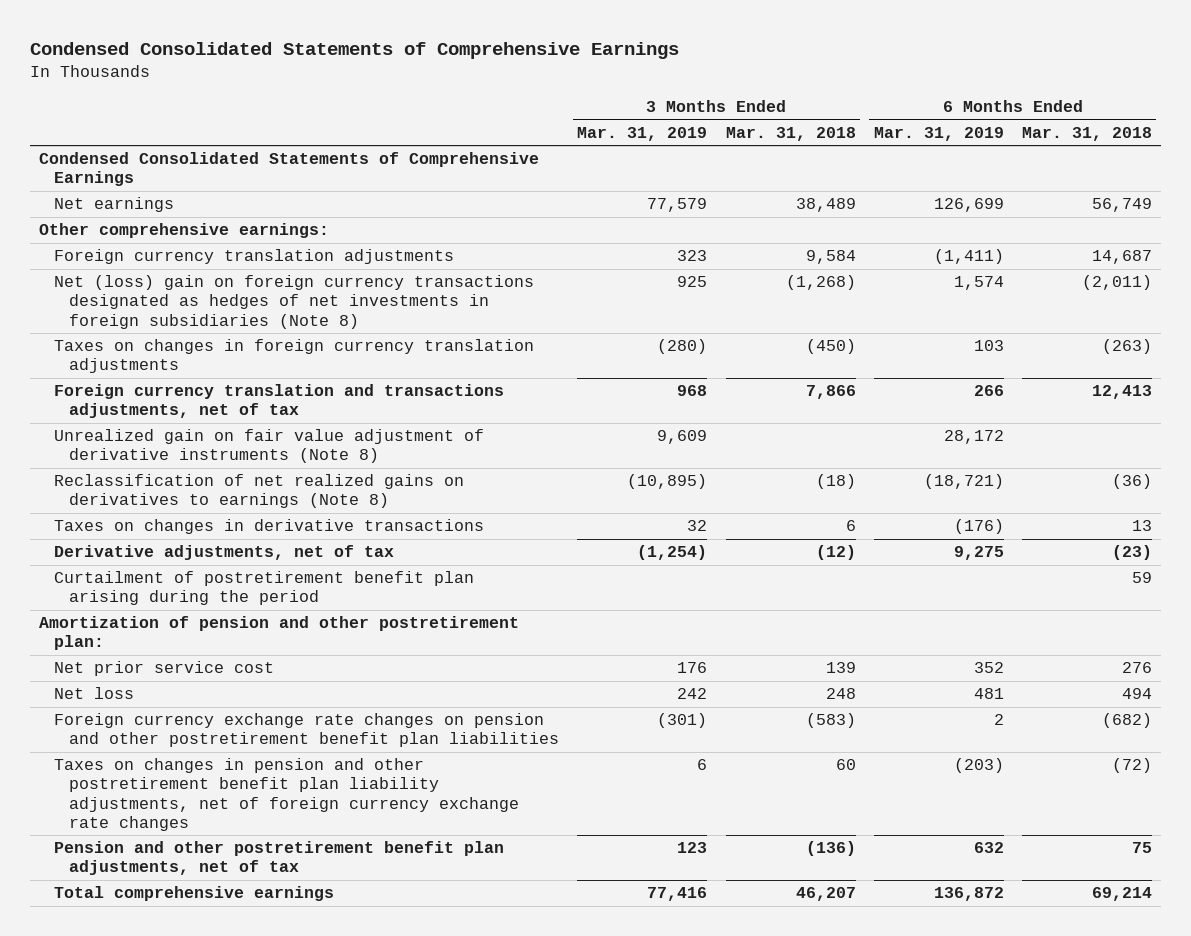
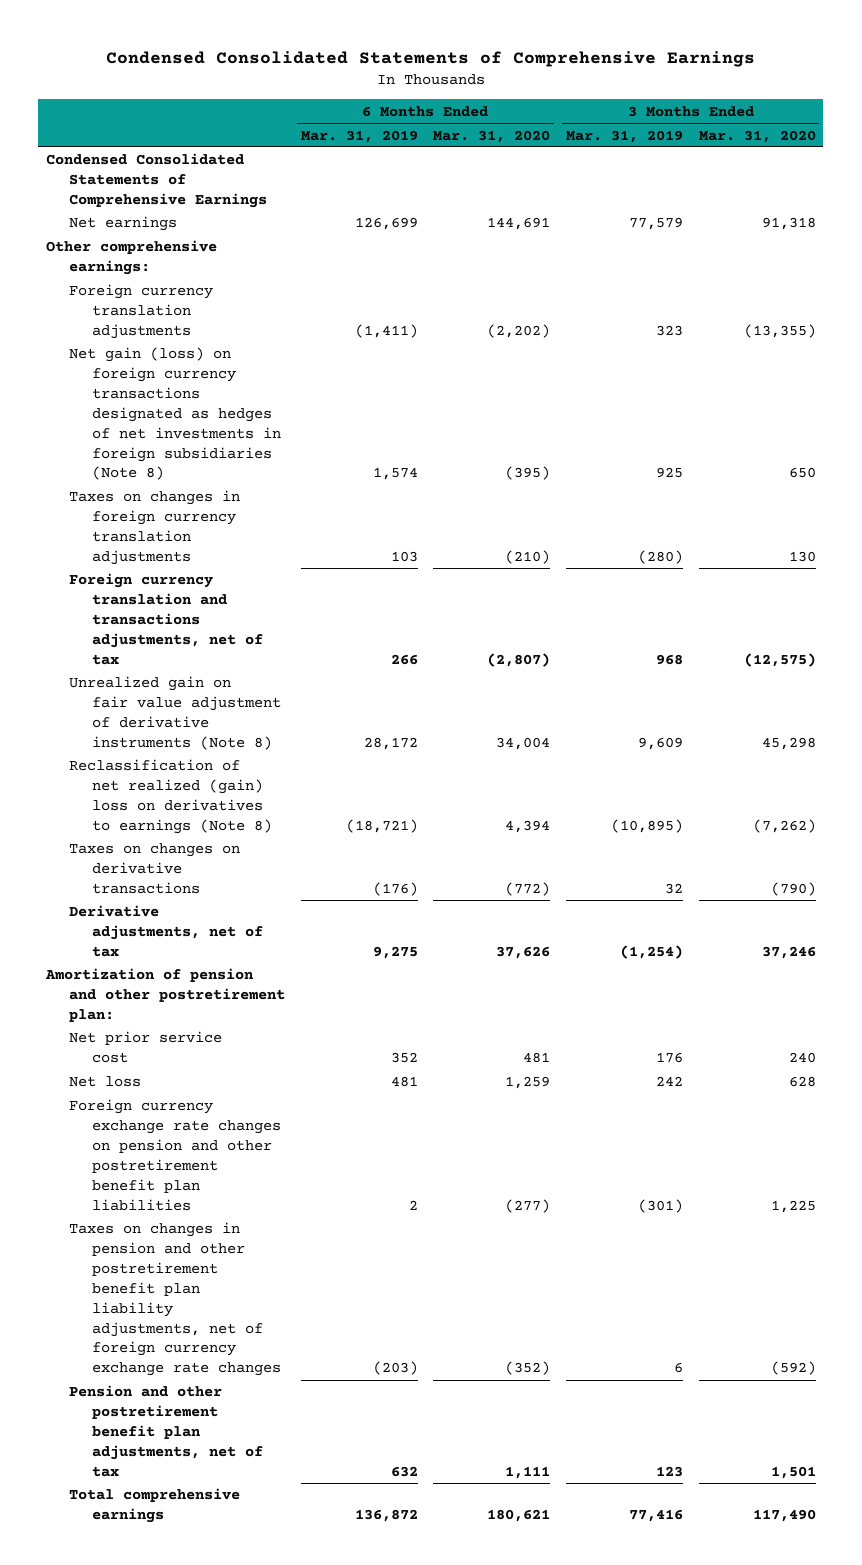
- | 3 Months Ended Mar. 31, 2019 | 3 Months Ended Mar. 31, 2018 | 6 Months Ended Mar. 31, 2019 | 6 Months Ended Mar. 31, 2018
+ | 6 Months Ended Mar. 31, 2019 | 6 Months Ended Mar. 31, 2020 | 3 Months Ended Mar. 31, 2019 | 3 Months Ended Mar. 31, 2020
- Net (loss) gain on foreign currency transactions designated as hedges of net investments in foreign subsidiaries (Note 8) | 925 | (1,268) | 1,574 | (2,011)
+ Net gain (loss) on foreign currency transactions designated as hedges of net investments in foreign subsidiaries (Note 8) | 1,574 | (395) | 925 | 650
- Reclassification of net realized gains on derivatives to earnings (Note 8) | (10,895) | (18) | (18,721) | (36)
- Taxes on changes in derivative transactions | 32 | 6 | (176) | 13
+ Reclassification of net realized (gain) loss on derivatives to earnings (Note 8) | (18,721) | 4,394 | (10,895) | (7,262)
+ Taxes on changes on derivative transactions | (176) | (772) | 32 | (790)
- Curtailment of postretirement benefit plan arising during the period | | | | 59

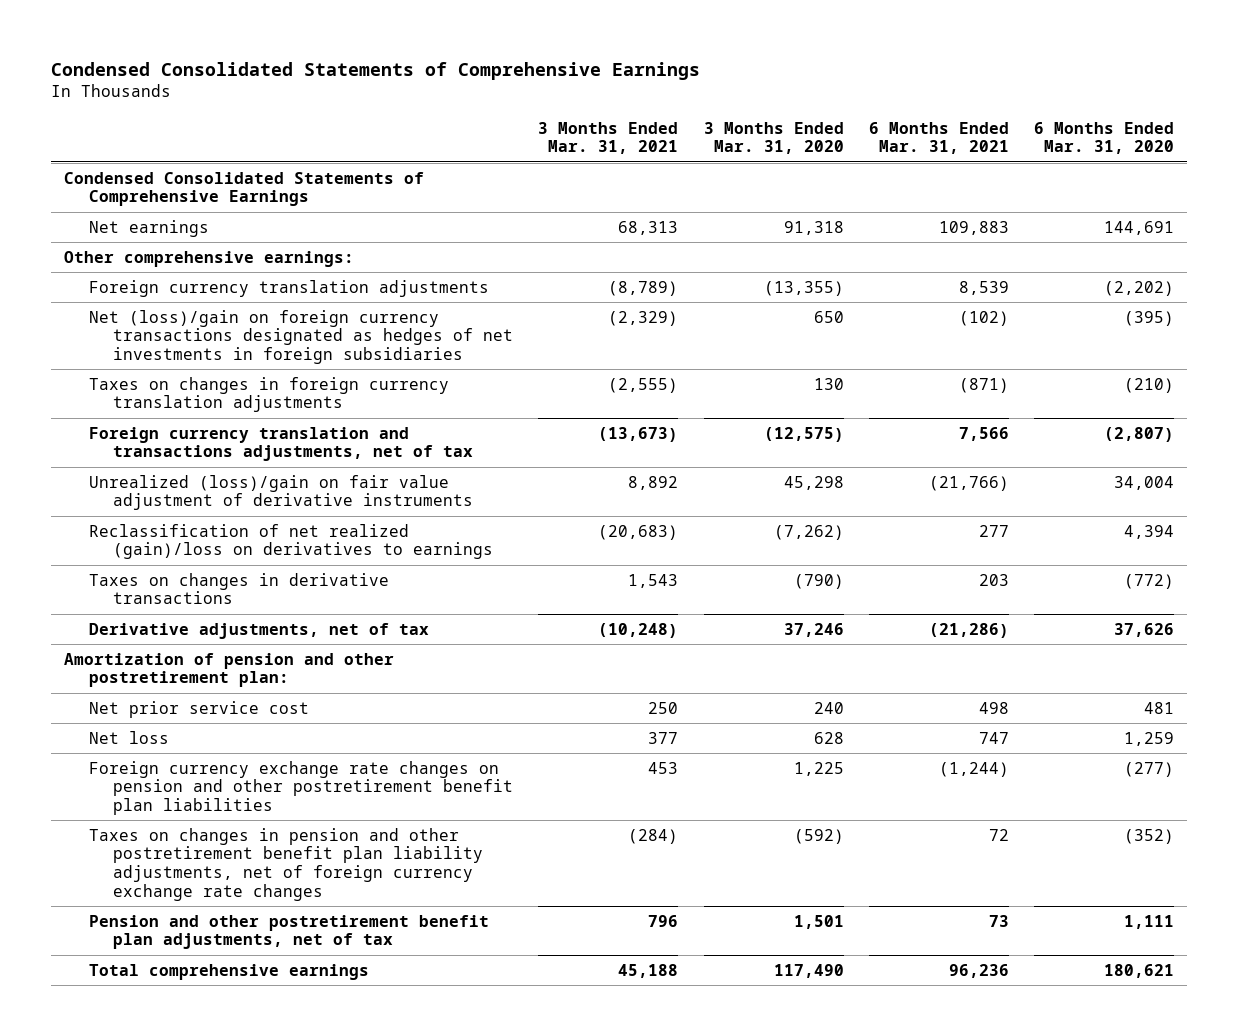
- | 6 Months Ended Mar. 31, 2019 | 6 Months Ended Mar. 31, 2020 | 3 Months Ended Mar. 31, 2019 | 3 Months Ended Mar. 31, 2020
+ | 3 Months Ended Mar. 31, 2021 | 3 Months Ended Mar. 31, 2020 | 6 Months Ended Mar. 31, 2021 | 6 Months Ended Mar. 31, 2020
- Net gain (loss) on foreign currency transactions designated as hedges of net investments in foreign subsidiaries (Note 8) | 1,574 | (395) | 925 | 650
+ Net (loss)/gain on foreign currency transactions designated as hedges of net investments in foreign subsidiaries | (2,329) | 650 | (102) | (395)
- Unrealized gain on fair value adjustment of derivative instruments (Note 8) | 28,172 | 34,004 | 9,609 | 45,298
- Reclassification of net realized (gain) loss on derivatives to earnings (Note 8) | (18,721) | 4,394 | (10,895) | (7,262)
- Taxes on changes on derivative transactions | (176) | (772) | 32 | (790)
+ Unrealized (loss)/gain on fair value adjustment of derivative instruments | 8,892 | 45,298 | (21,766) | 34,004
+ Reclassification of net realized (gain)/loss on derivatives to earnings | (20,683) | (7,262) | 277 | 4,394
+ Taxes on changes in derivative transactions | 1,543 | (790) | 203 | (772)

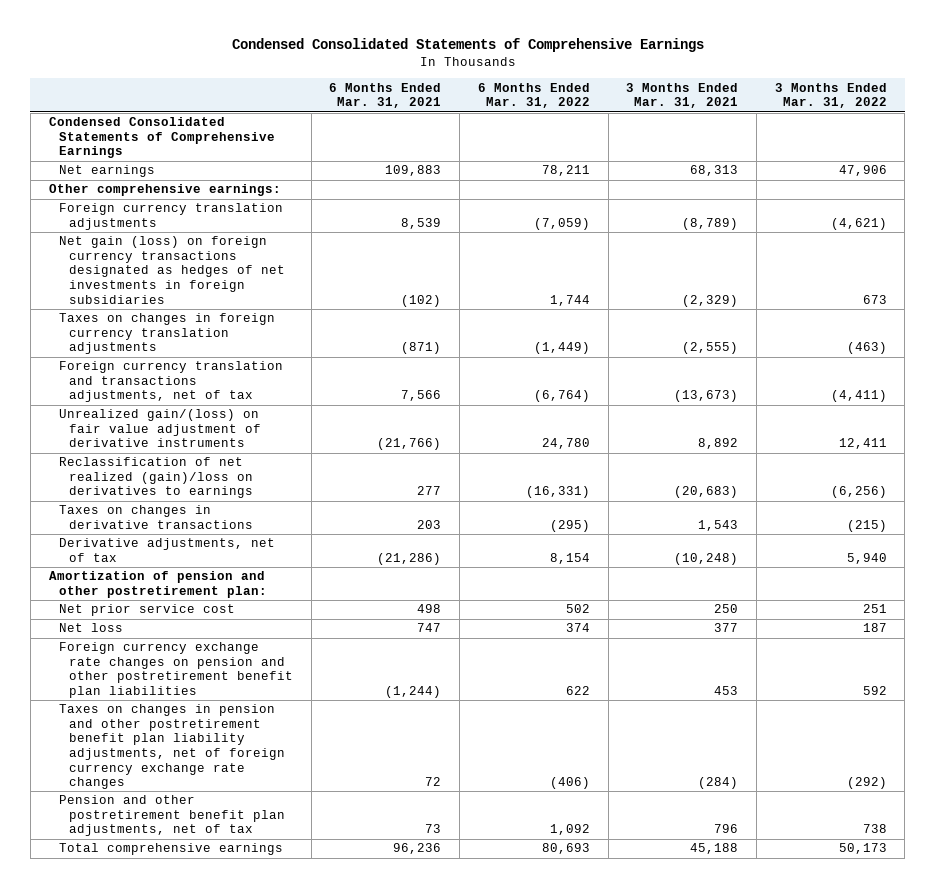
- | 3 Months Ended Mar. 31, 2021 | 3 Months Ended Mar. 31, 2020 | 6 Months Ended Mar. 31, 2021 | 6 Months Ended Mar. 31, 2020
+ | 6 Months Ended Mar. 31, 2021 | 6 Months Ended Mar. 31, 2022 | 3 Months Ended Mar. 31, 2021 | 3 Months Ended Mar. 31, 2022
- Net (loss)/gain on foreign currency transactions designated as hedges of net investments in foreign subsidiaries | (2,329) | 650 | (102) | (395)
+ Net gain (loss) on foreign currency transactions designated as hedges of net investments in foreign subsidiaries | (102) | 1,744 | (2,329) | 673
- Unrealized (loss)/gain on fair value adjustment of derivative instruments | 8,892 | 45,298 | (21,766) | 34,004
+ Unrealized gain/(loss) on fair value adjustment of derivative instruments | (21,766) | 24,780 | 8,892 | 12,411

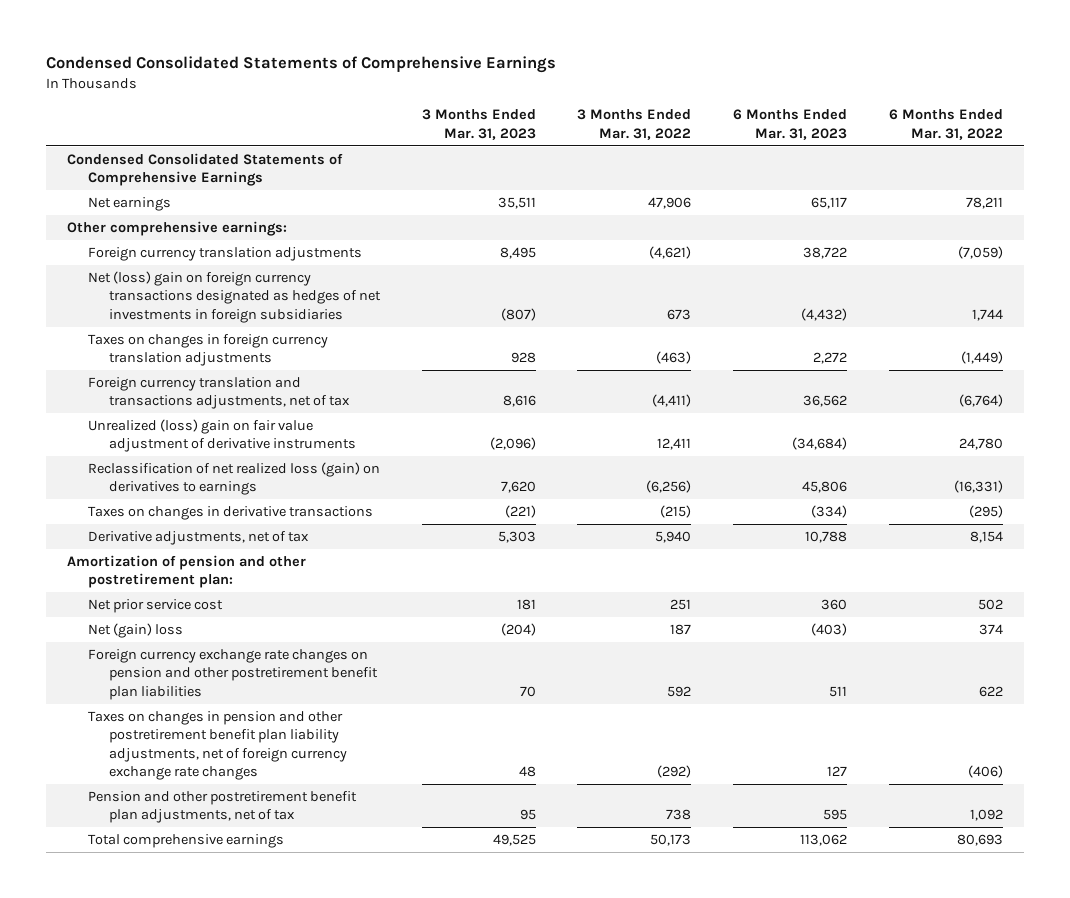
- | 6 Months Ended Mar. 31, 2021 | 6 Months Ended Mar. 31, 2022 | 3 Months Ended Mar. 31, 2021 | 3 Months Ended Mar. 31, 2022
+ | 3 Months Ended Mar. 31, 2023 | 3 Months Ended Mar. 31, 2022 | 6 Months Ended Mar. 31, 2023 | 6 Months Ended Mar. 31, 2022
- Net gain (loss) on foreign currency transactions designated as hedges of net investments in foreign subsidiaries | (102) | 1,744 | (2,329) | 673
+ Net (loss) gain on foreign currency transactions designated as hedges of net investments in foreign subsidiaries | (807) | 673 | (4,432) | 1,744
- Unrealized gain/(loss) on fair value adjustment of derivative instruments | (21,766) | 24,780 | 8,892 | 12,411
- Reclassification of net realized (gain)/loss on derivatives to earnings | 277 | (16,331) | (20,683) | (6,256)
+ Unrealized (loss) gain on fair value adjustment of derivative instruments | (2,096) | 12,411 | (34,684) | 24,780
+ Reclassification of net realized loss (gain) on derivatives to earnings | 7,620 | (6,256) | 45,806 | (16,331)
- Net loss | 747 | 374 | 377 | 187
+ Net (gain) loss | (204) | 187 | (403) | 374

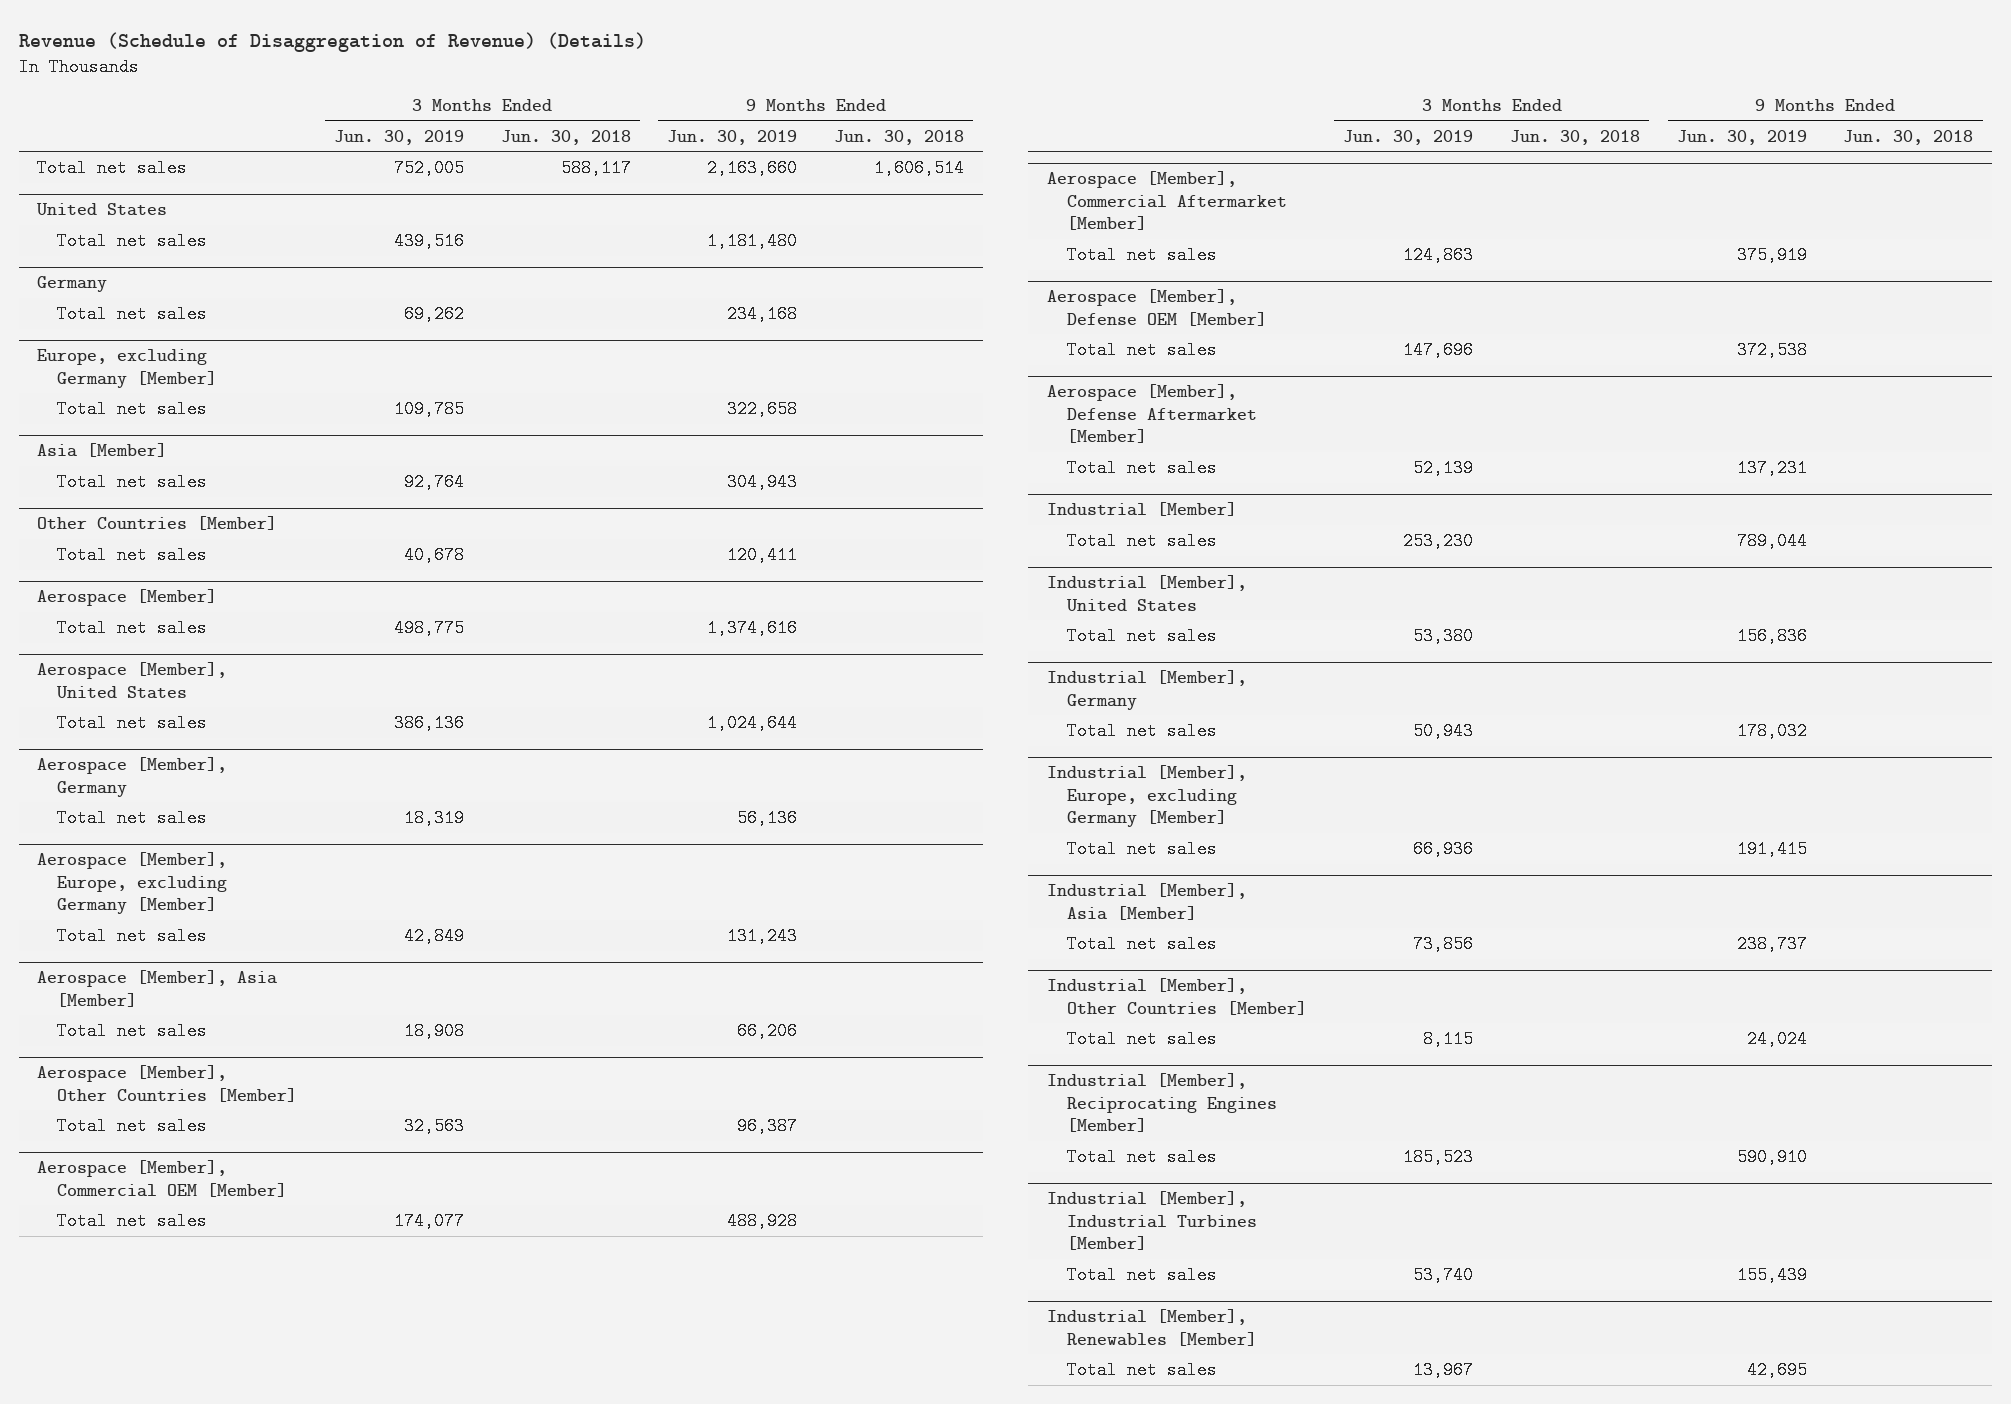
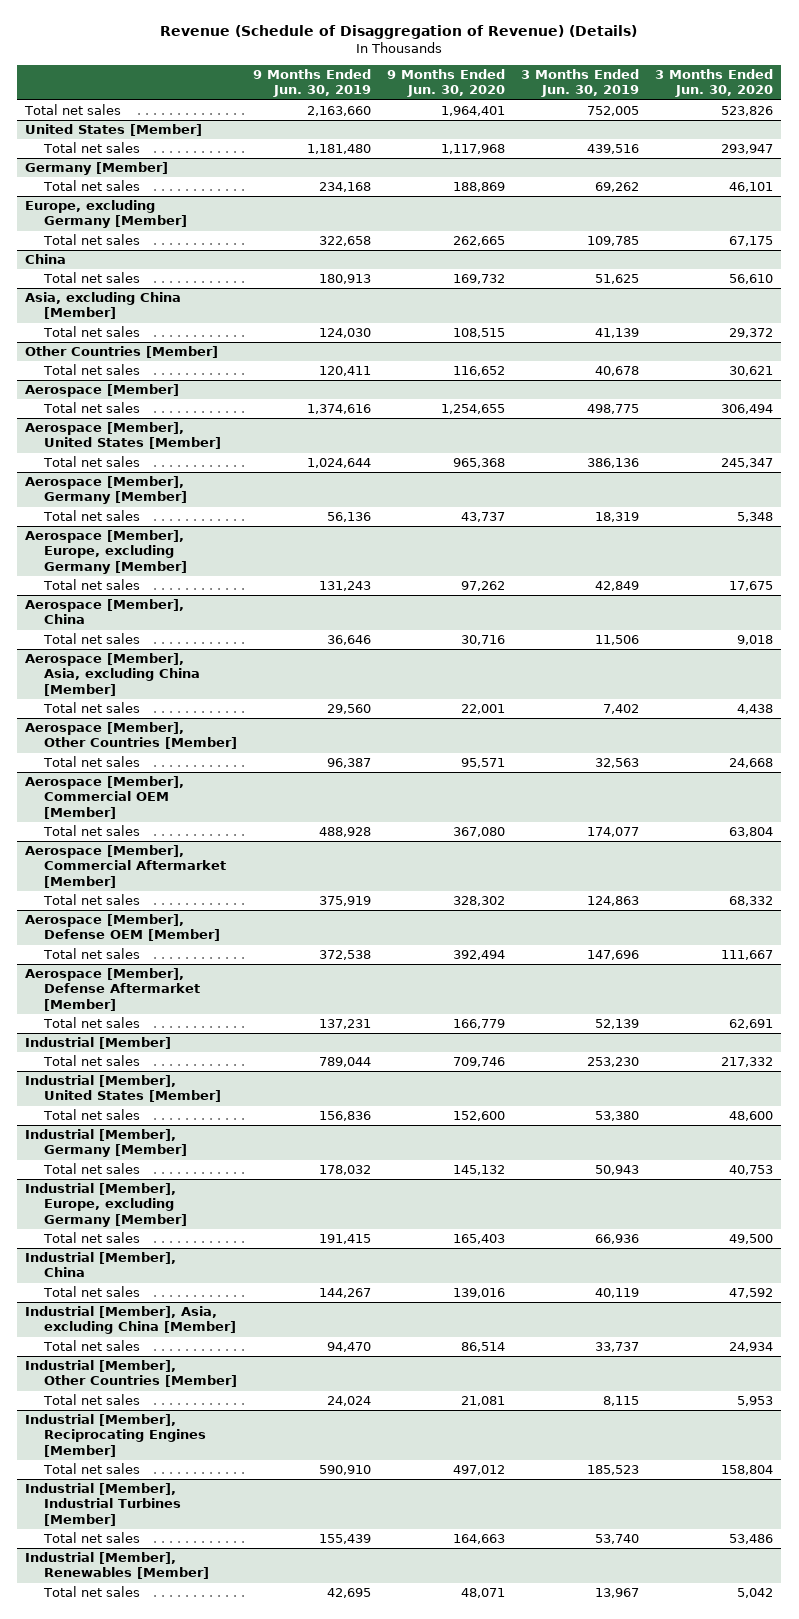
- | 3 Months Ended Jun. 30, 2019 | 3 Months Ended Jun. 30, 2018 | 9 Months Ended Jun. 30, 2019 | 9 Months Ended Jun. 30, 2018
+ | 9 Months Ended Jun. 30, 2019 | 9 Months Ended Jun. 30, 2020 | 3 Months Ended Jun. 30, 2019 | 3 Months Ended Jun. 30, 2020
- United States
+ United States [Member]
- Germany
+ Germany [Member]
- Asia [Member]
- Total net sales | 92,764 | | 304,943 |
+ China
+ Total net sales | 180,913 | 169,732 | 51,625 | 56,610
+ Asia, excluding China [Member]
+ Total net sales | 124,030 | 108,515 | 41,139 | 29,372
- Aerospace [Member], United States
+ Aerospace [Member], United States [Member]
- Aerospace [Member], Germany
+ Aerospace [Member], Germany [Member]
- Aerospace [Member], Asia [Member]
- Total net sales | 18,908 | | 66,206 |
+ Aerospace [Member], China
+ Total net sales | 36,646 | 30,716 | 11,506 | 9,018
+ Aerospace [Member], Asia, excluding China [Member]
+ Total net sales | 29,560 | 22,001 | 7,402 | 4,438
- Industrial [Member], United States
+ Industrial [Member], United States [Member]
- Industrial [Member], Germany
+ Industrial [Member], Germany [Member]
- Industrial [Member], Asia [Member]
- Total net sales | 73,856 | | 238,737 |
+ Industrial [Member], China
+ Total net sales | 144,267 | 139,016 | 40,119 | 47,592
+ Industrial [Member], Asia, excluding China [Member]
+ Total net sales | 94,470 | 86,514 | 33,737 | 24,934

